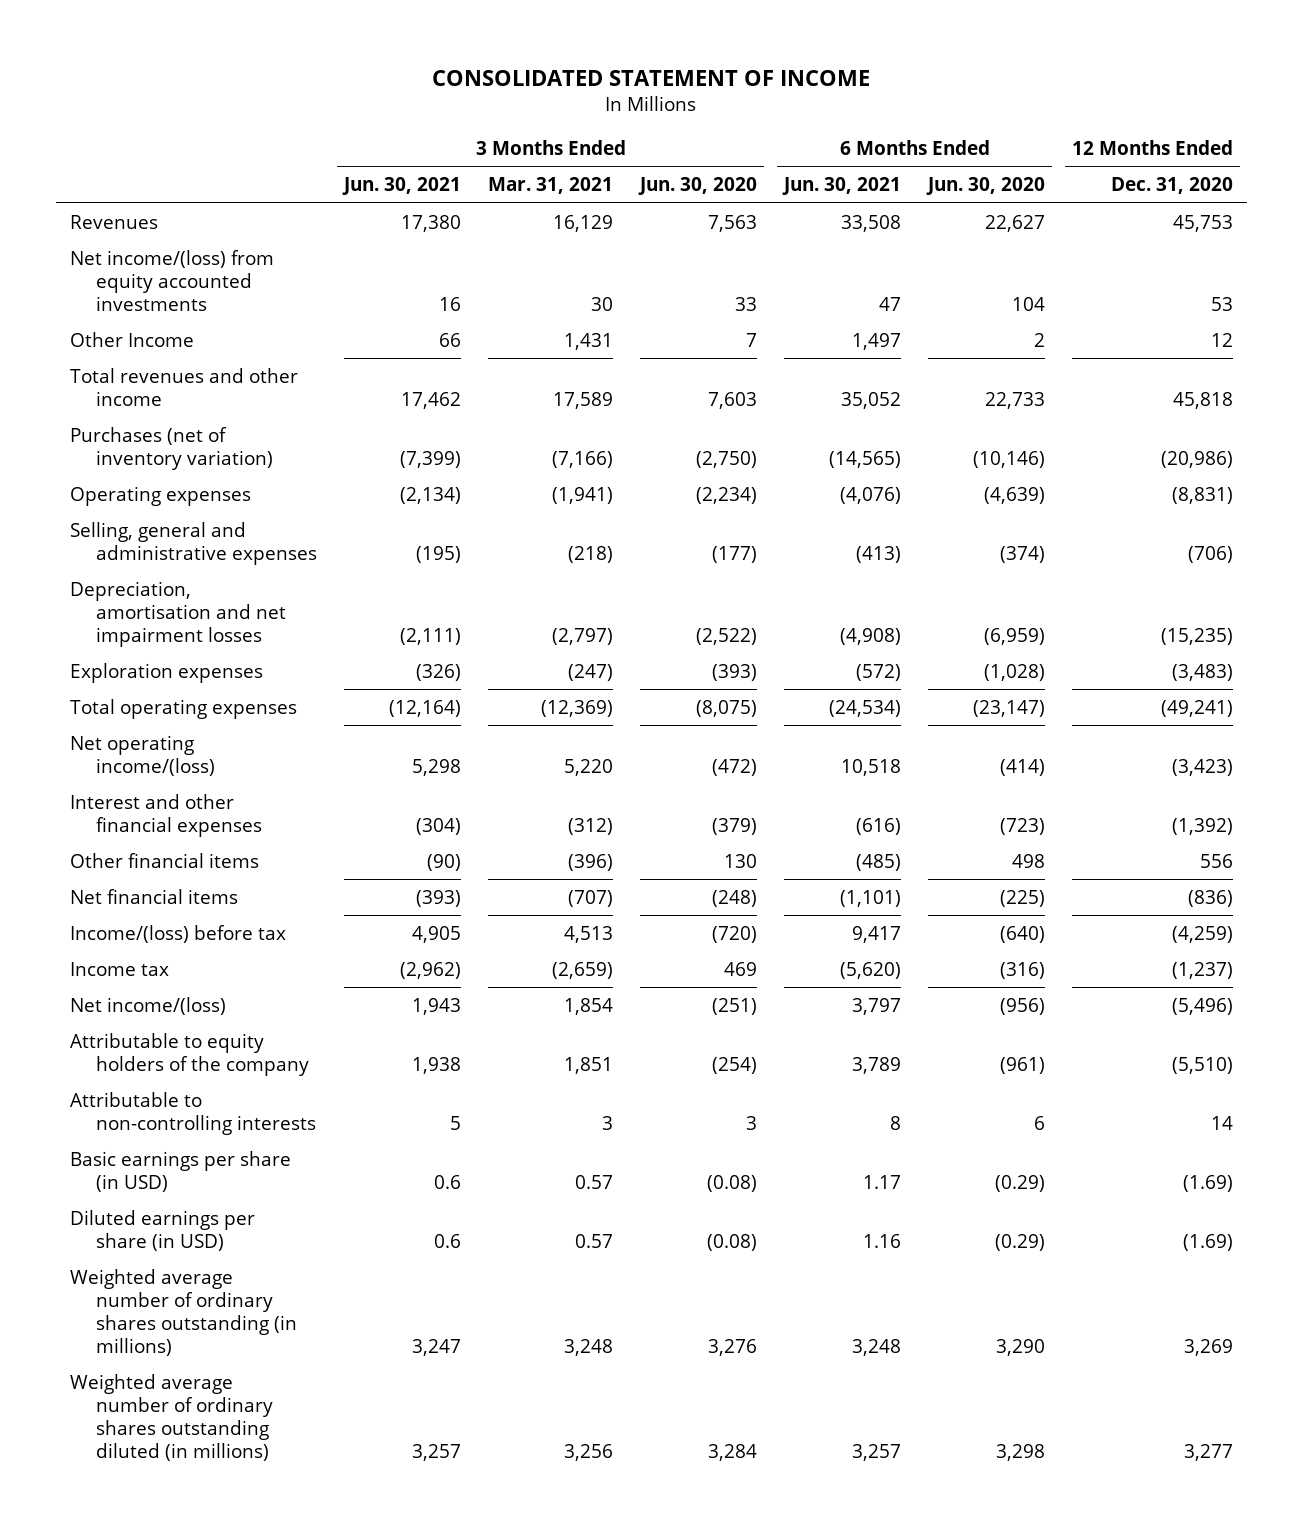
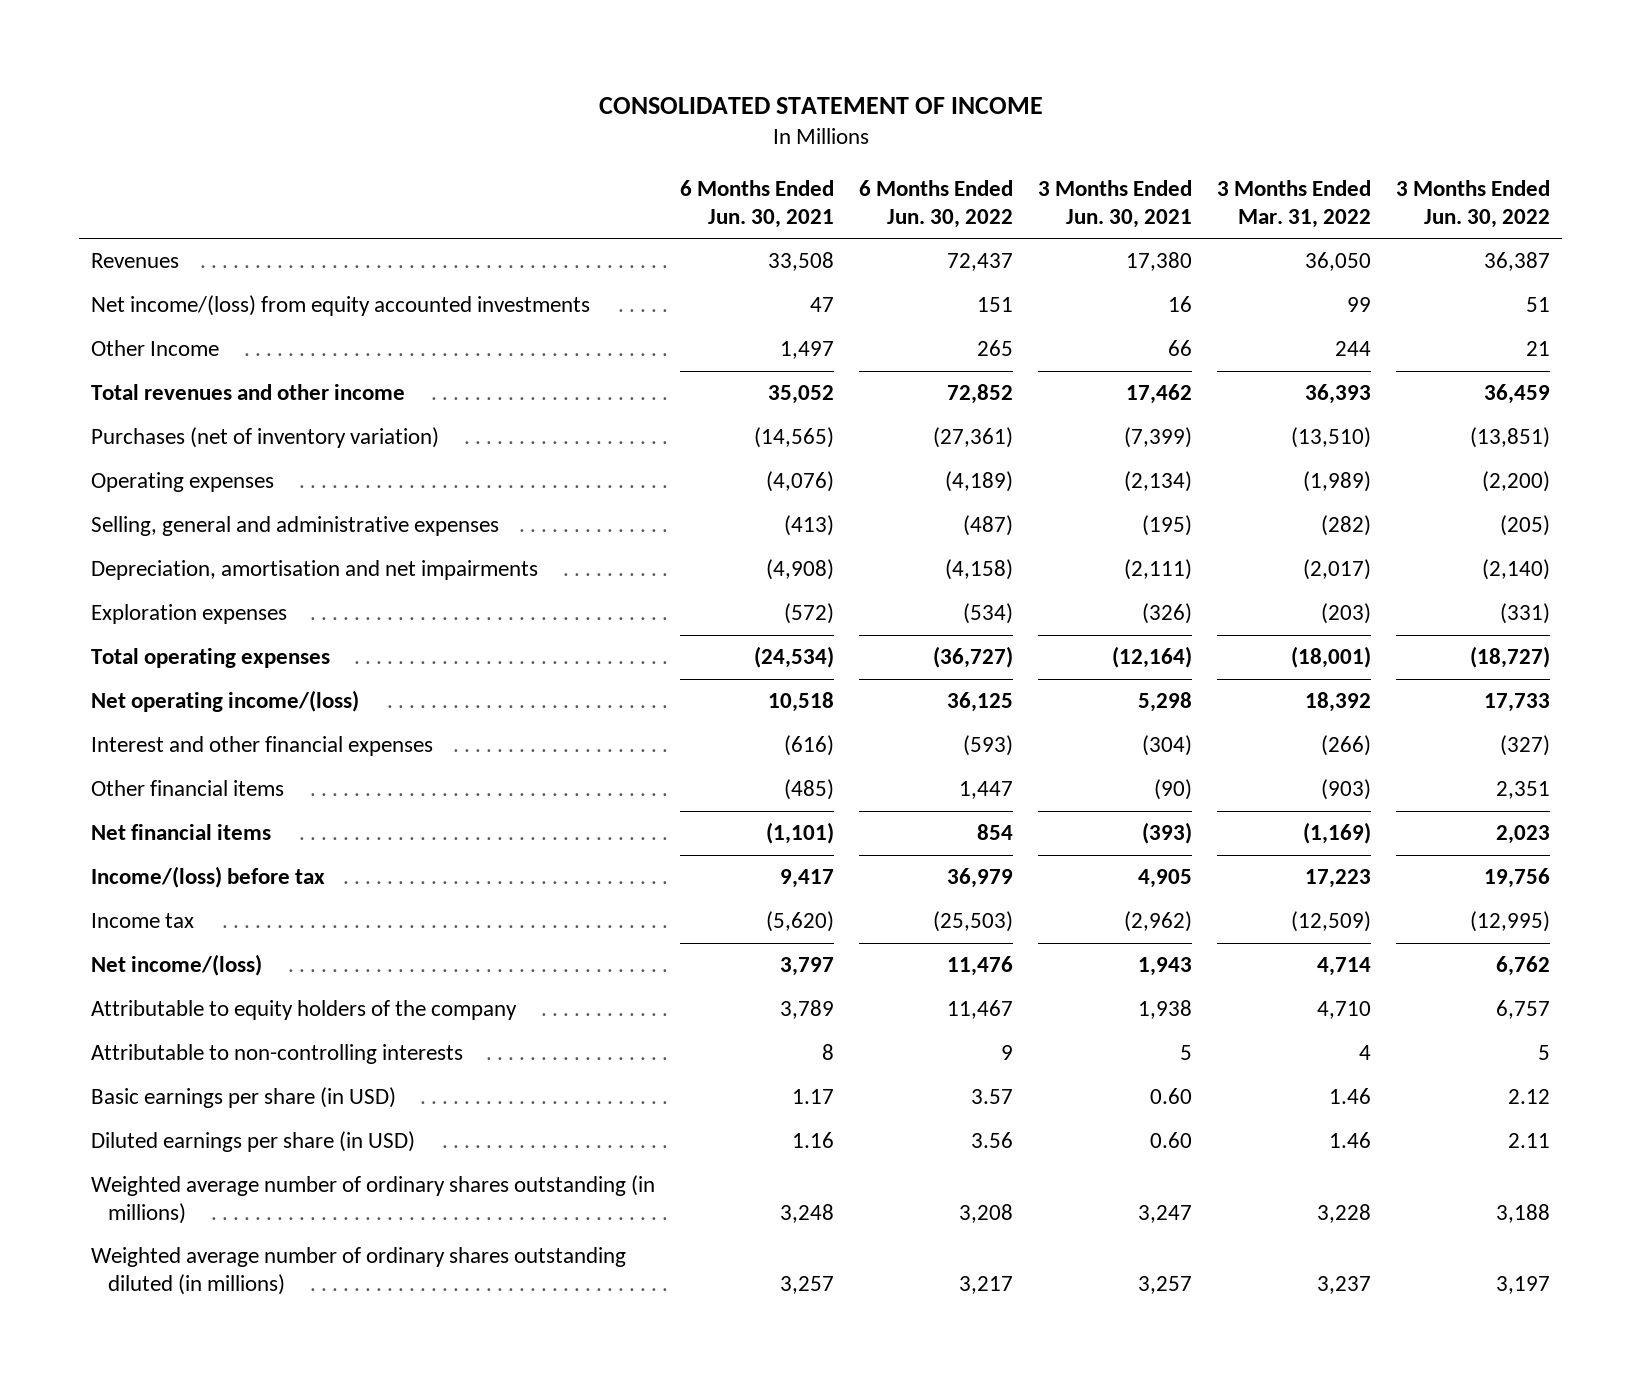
- | 3 Months Ended Jun. 30, 2021 | 3 Months Ended Mar. 31, 2021 | 3 Months Ended Jun. 30, 2020 | 6 Months Ended Jun. 30, 2021 | 6 Months Ended Jun. 30, 2020 | 12 Months Ended Dec. 31, 2020
+ | 6 Months Ended Jun. 30, 2021 | 6 Months Ended Jun. 30, 2022 | 3 Months Ended Jun. 30, 2021 | 3 Months Ended Mar. 31, 2022 | 3 Months Ended Jun. 30, 2022
- Depreciation, amortisation and net impairment losses | (2,111) | (2,797) | (2,522) | (4,908) | (6,959) | (15,235)
+ Depreciation, amortisation and net impairments | (4,908) | (4,158) | (2,111) | (2,017) | (2,140)
- Basic earnings per share (in USD) | 0.6 | 0.57 | (0.08) | 1.17 | (0.29) | (1.69)
- Diluted earnings per share (in USD) | 0.6 | 0.57 | (0.08) | 1.16 | (0.29) | (1.69)
+ Basic earnings per share (in USD) | 1.17 | 3.57 | 0.60 | 1.46 | 2.12
+ Diluted earnings per share (in USD) | 1.16 | 3.56 | 0.60 | 1.46 | 2.11

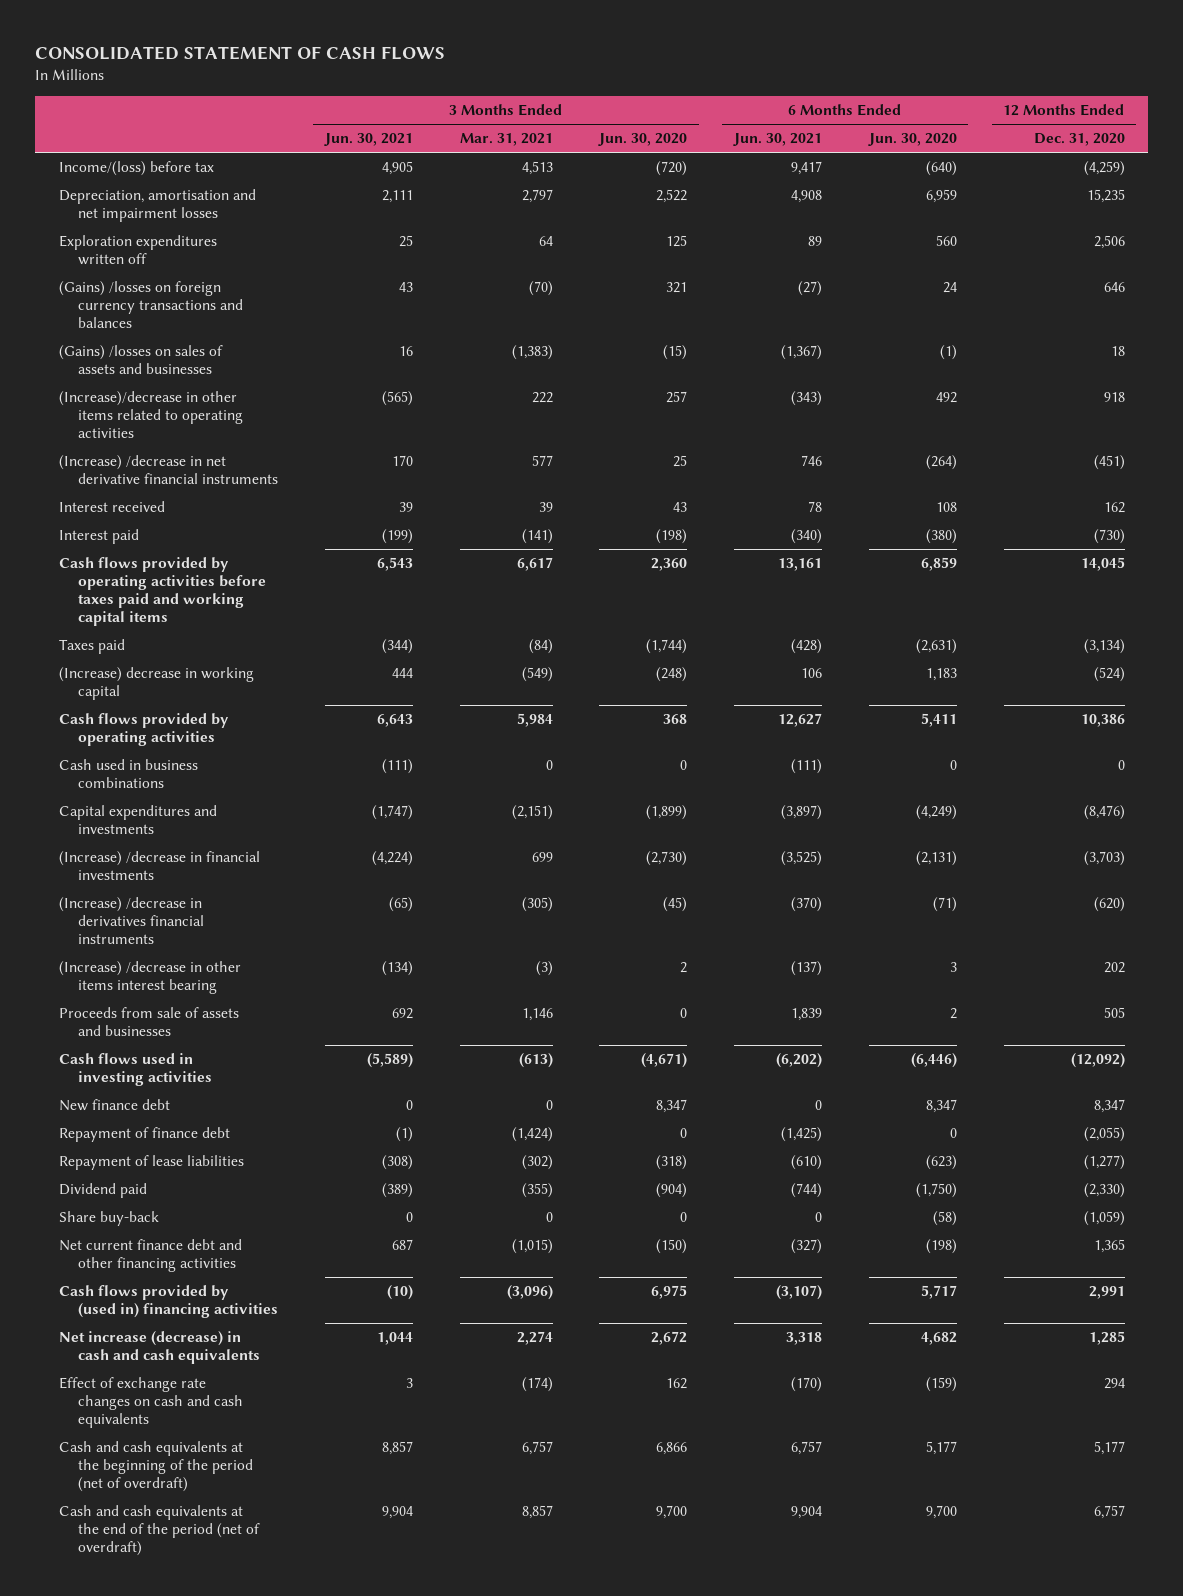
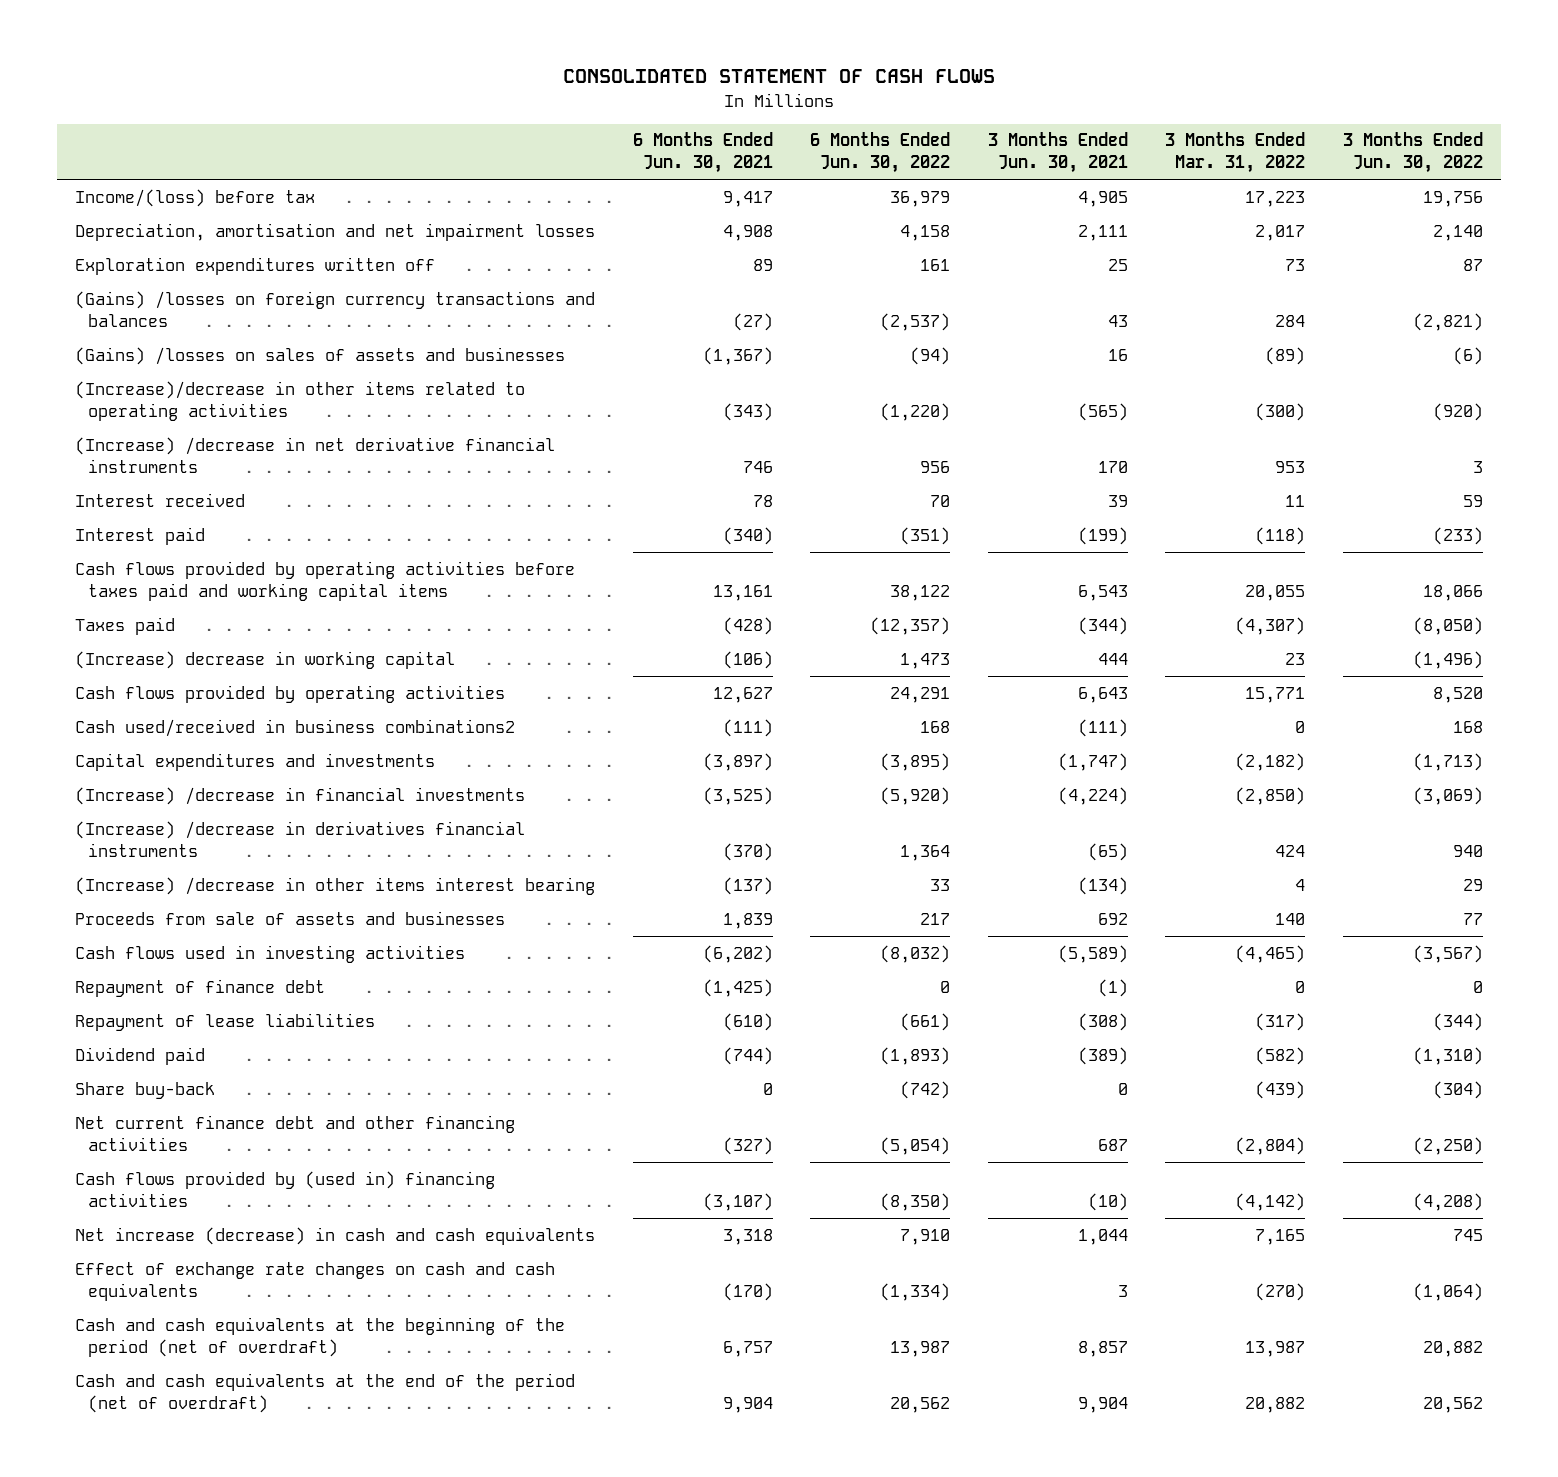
- | 3 Months Ended Jun. 30, 2021 | 3 Months Ended Mar. 31, 2021 | 3 Months Ended Jun. 30, 2020 | 6 Months Ended Jun. 30, 2021 | 6 Months Ended Jun. 30, 2020 | 12 Months Ended Dec. 31, 2020
+ | 6 Months Ended Jun. 30, 2021 | 6 Months Ended Jun. 30, 2022 | 3 Months Ended Jun. 30, 2021 | 3 Months Ended Mar. 31, 2022 | 3 Months Ended Jun. 30, 2022
- (Increase) decrease in working capital | 444 | (549) | (248) | 106 | 1,183 | (524)
+ (Increase) decrease in working capital | (106) | 1,473 | 444 | 23 | (1,496)
- Cash used in business combinations | (111) | 0 | 0 | (111) | 0 | 0
+ Cash used/received in business combinations2 | (111) | 168 | (111) | 0 | 168
- New finance debt | 0 | 0 | 8,347 | 0 | 8,347 | 8,347

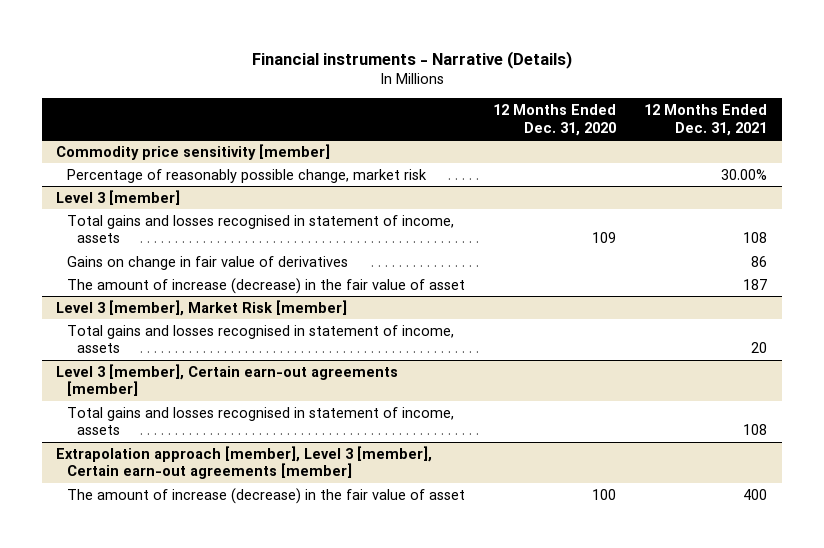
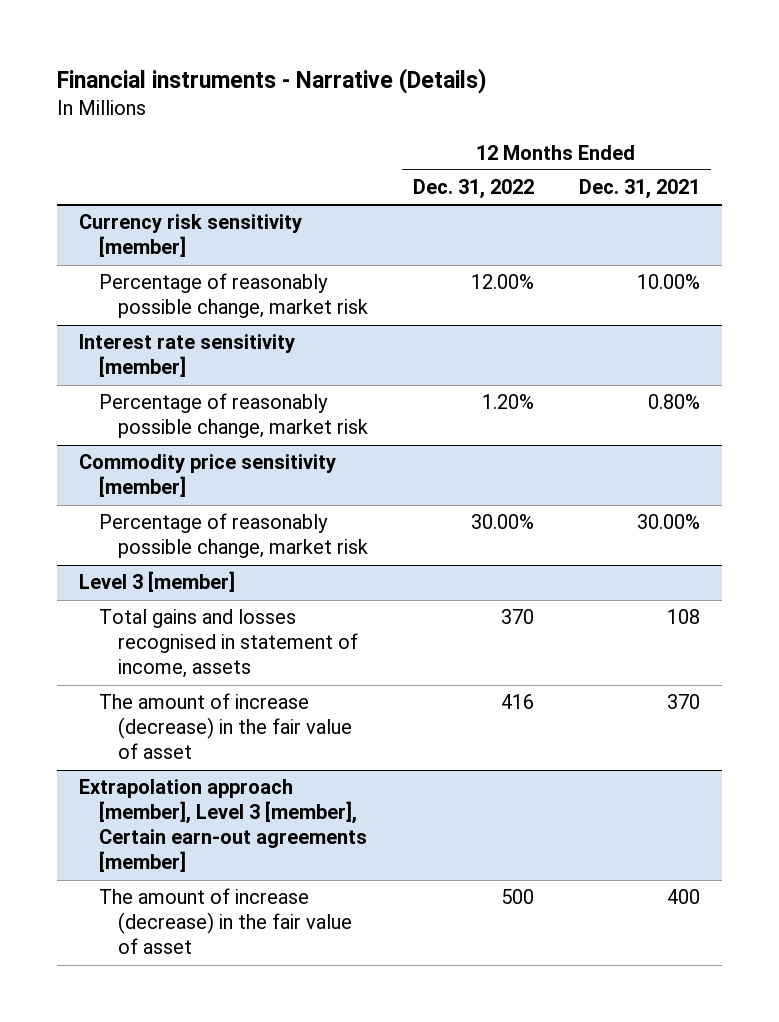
- | 12 Months Ended Dec. 31, 2020 | 12 Months Ended Dec. 31, 2021
+ | 12 Months Ended Dec. 31, 2022 | 12 Months Ended Dec. 31, 2021
+ Currency risk sensitivity [member]
+ Percentage of reasonably possible change, market risk | 12.00% | 10.00%
+ Interest rate sensitivity [member]
+ Percentage of reasonably possible change, market risk | 1.20% | 0.80%
@ Level 3 [member]
- Gains on change in fair value of derivatives | | 86
- The amount of increase (decrease) in the fair value of asset | | 187
- Level 3 [member], Market Risk [member]
- Total gains and losses recognised in statement of income, assets | | 20
- Level 3 [member], Certain earn-out agreements [member]
- Total gains and losses recognised in statement of income, assets | | 108
@ Level 3 [member]
+ The amount of increase (decrease) in the fair value of asset | 416 | 370

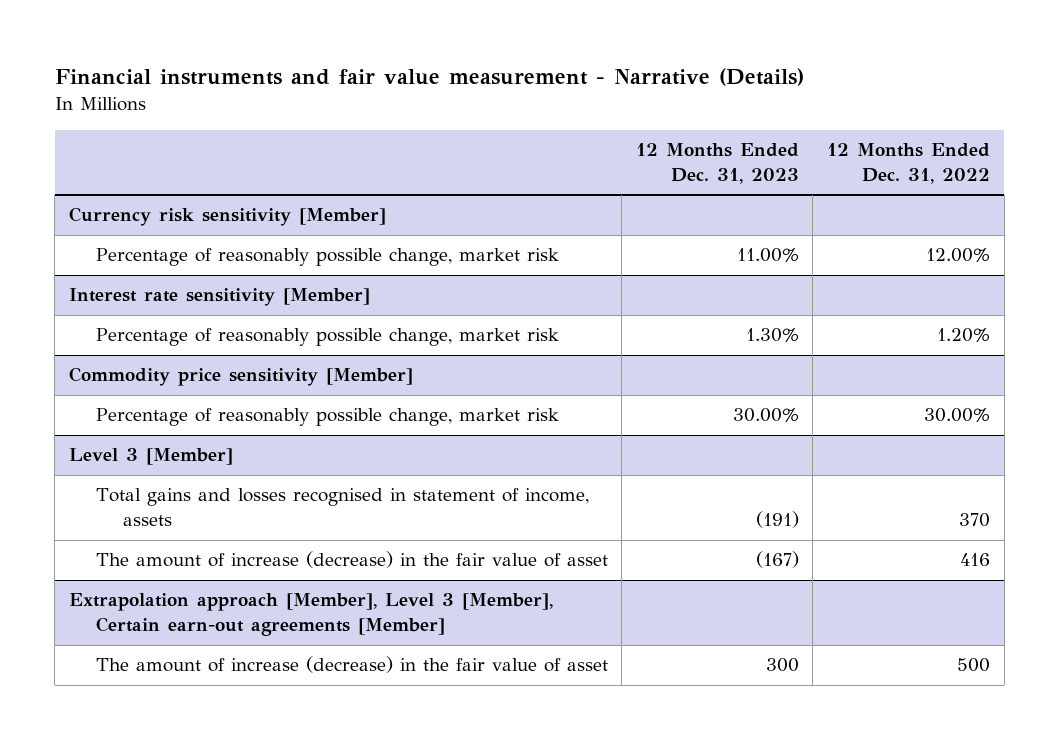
- Financial instruments - Narrative (Details)
+ Financial instruments and fair value measurement - Narrative (Details)
- | 12 Months Ended Dec. 31, 2022 | 12 Months Ended Dec. 31, 2021
+ | 12 Months Ended Dec. 31, 2023 | 12 Months Ended Dec. 31, 2022
- Currency risk sensitivity [member]
+ Currency risk sensitivity [Member]
- Interest rate sensitivity [member]
+ Interest rate sensitivity [Member]
- Commodity price sensitivity [member]
+ Commodity price sensitivity [Member]
- Level 3 [member]
+ Level 3 [Member]
- Extrapolation approach [member], Level 3 [member], Certain earn-out agreements [member]
+ Extrapolation approach [Member], Level 3 [Member], Certain earn-out agreements [Member]

